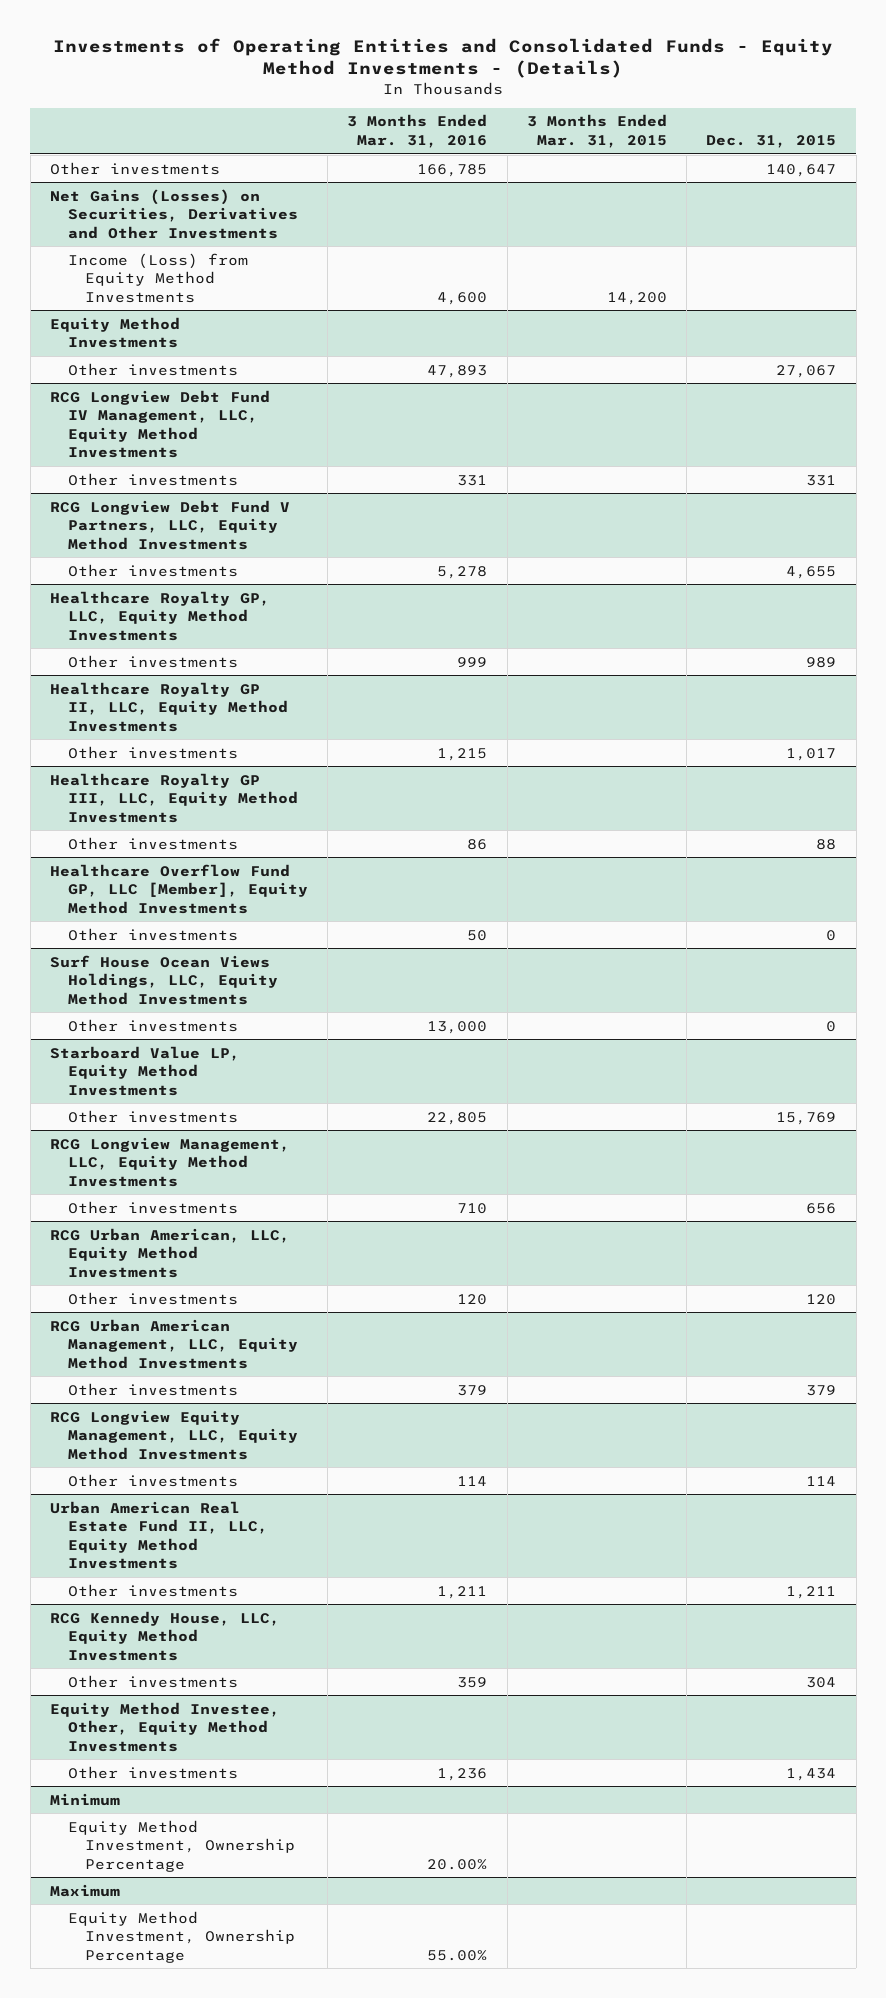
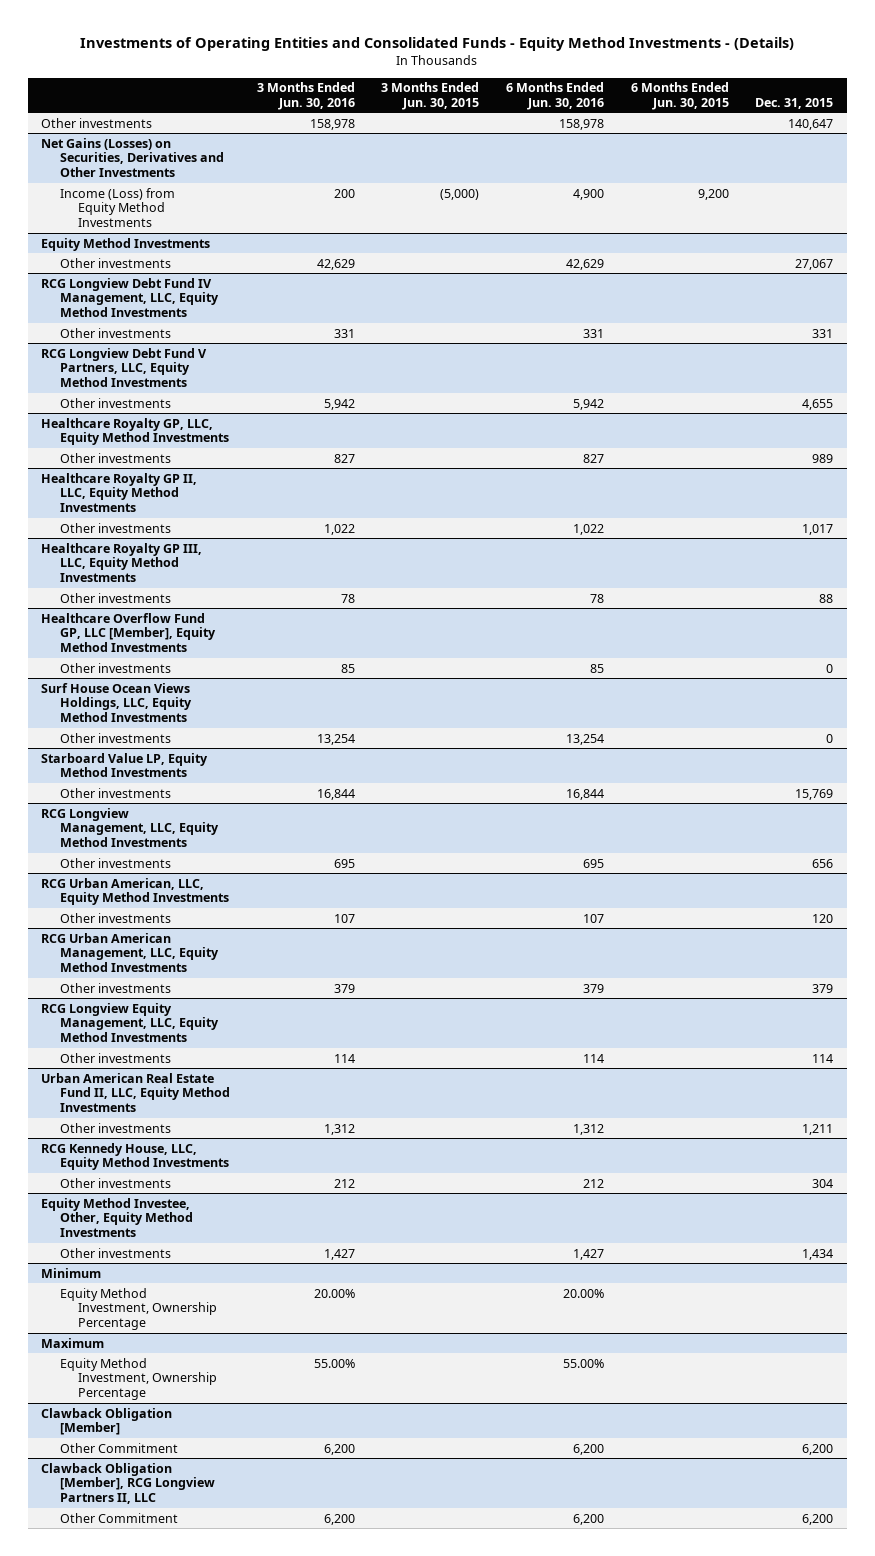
- | 3 Months Ended Mar. 31, 2016 | 3 Months Ended Mar. 31, 2015 | Dec. 31, 2015
+ | 3 Months Ended Jun. 30, 2016 | 3 Months Ended Jun. 30, 2015 | 6 Months Ended Jun. 30, 2016 | 6 Months Ended Jun. 30, 2015 | Dec. 31, 2015
+ Clawback Obligation [Member]
+ Other Commitment | 6,200 | | 6,200 | | 6,200
+ Clawback Obligation [Member], RCG Longview Partners II, LLC
+ Other Commitment | 6,200 | | 6,200 | | 6,200

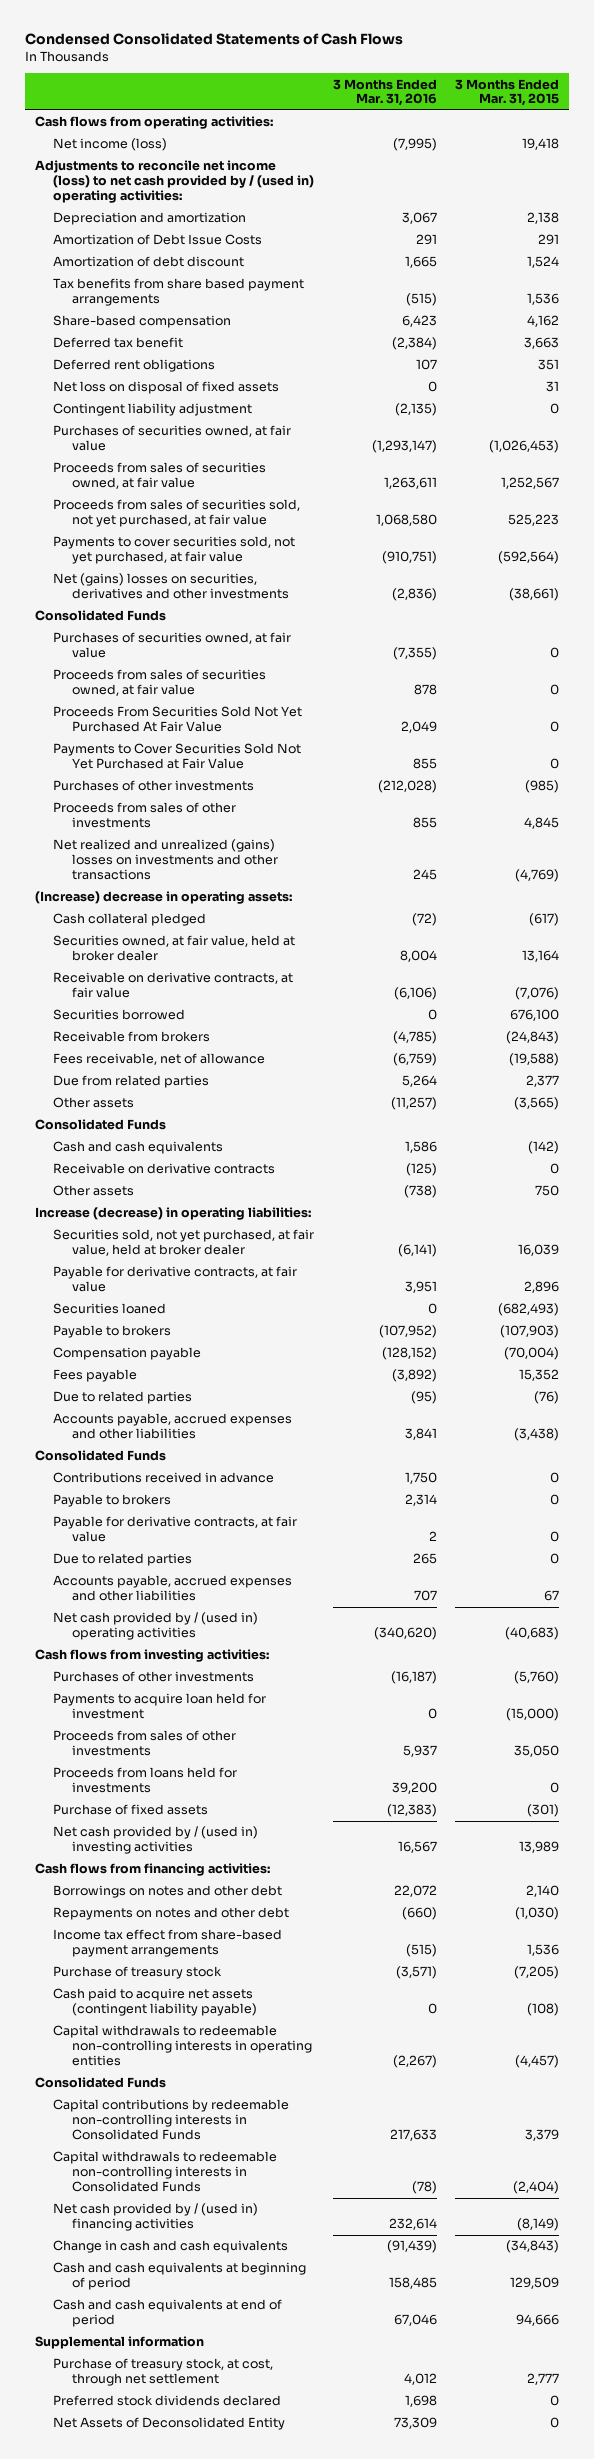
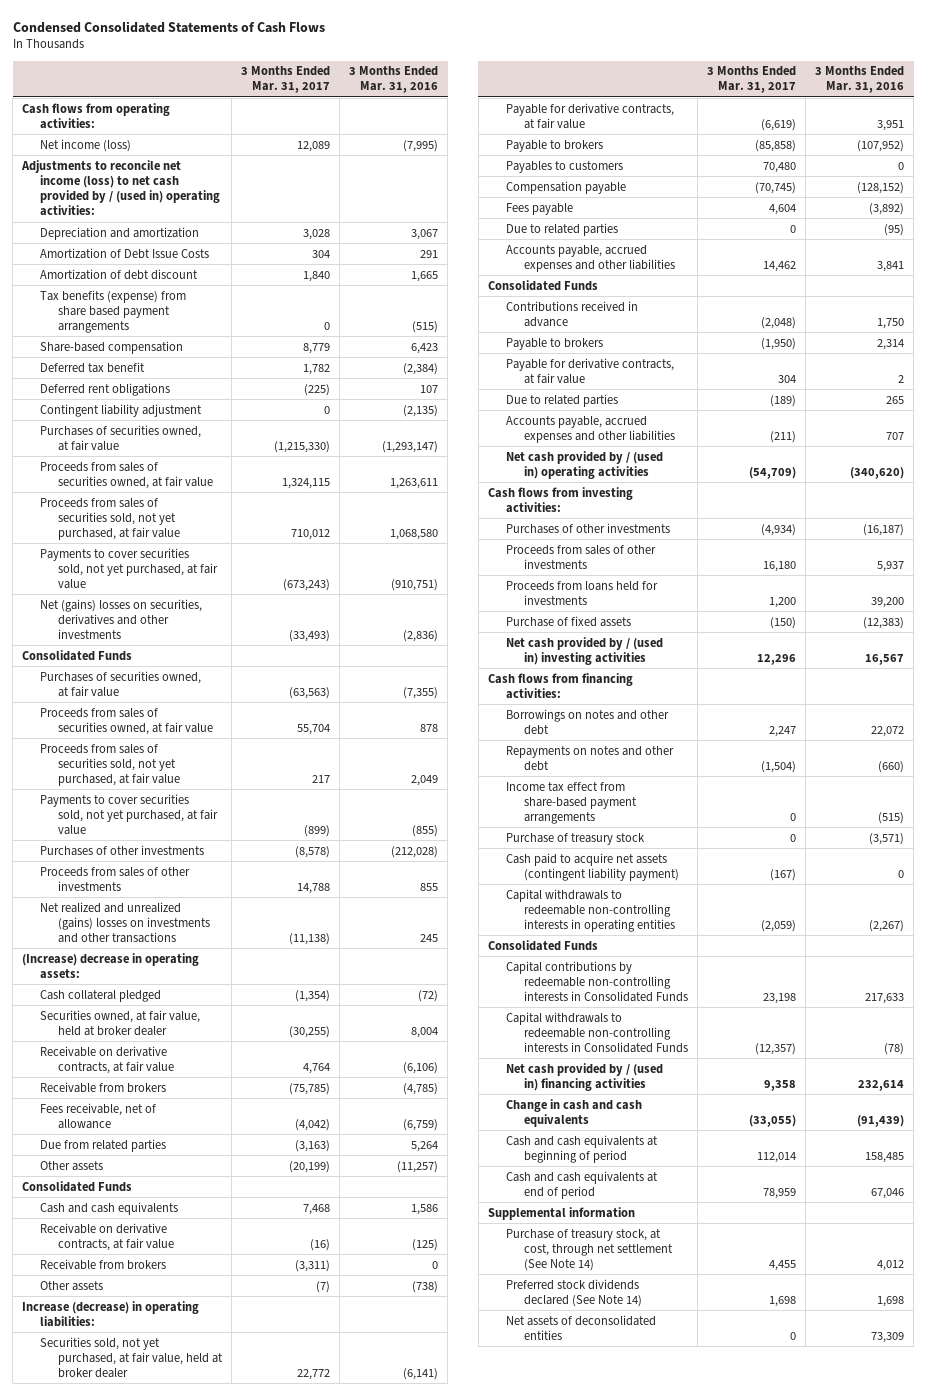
- | 3 Months Ended Mar. 31, 2016 | 3 Months Ended Mar. 31, 2015
+ | 3 Months Ended Mar. 31, 2017 | 3 Months Ended Mar. 31, 2016
- Tax benefits from share based payment arrangements | (515) | 1,536
+ Tax benefits (expense) from share based payment arrangements | 0 | (515)
- Net loss on disposal of fixed assets | 0 | 31
- Proceeds From Securities Sold Not Yet Purchased At Fair Value | 2,049 | 0
- Payments to Cover Securities Sold Not Yet Purchased at Fair Value | 855 | 0
+ Proceeds from sales of securities sold, not yet purchased, at fair value | 217 | 2,049
+ Payments to cover securities sold, not yet purchased, at fair value | (899) | (855)
- Securities borrowed | 0 | 676,100
- Receivable on derivative contracts | (125) | 0
+ Receivable on derivative contracts, at fair value | (16) | (125)
+ Receivable from brokers | (3,311) | 0
- Securities loaned | 0 | (682,493)
+ Payables to customers | 70,480 | 0
- Payments to acquire loan held for investment | 0 | (15,000)
- Cash paid to acquire net assets (contingent liability payable) | 0 | (108)
+ Cash paid to acquire net assets (contingent liability payment) | (167) | 0
- Purchase of treasury stock, at cost, through net settlement | 4,012 | 2,777
- Preferred stock dividends declared | 1,698 | 0
- Net Assets of Deconsolidated Entity | 73,309 | 0
+ Purchase of treasury stock, at cost, through net settlement (See Note 14) | 4,455 | 4,012
+ Preferred stock dividends declared (See Note 14) | 1,698 | 1,698
+ Net assets of deconsolidated entities | 0 | 73,309

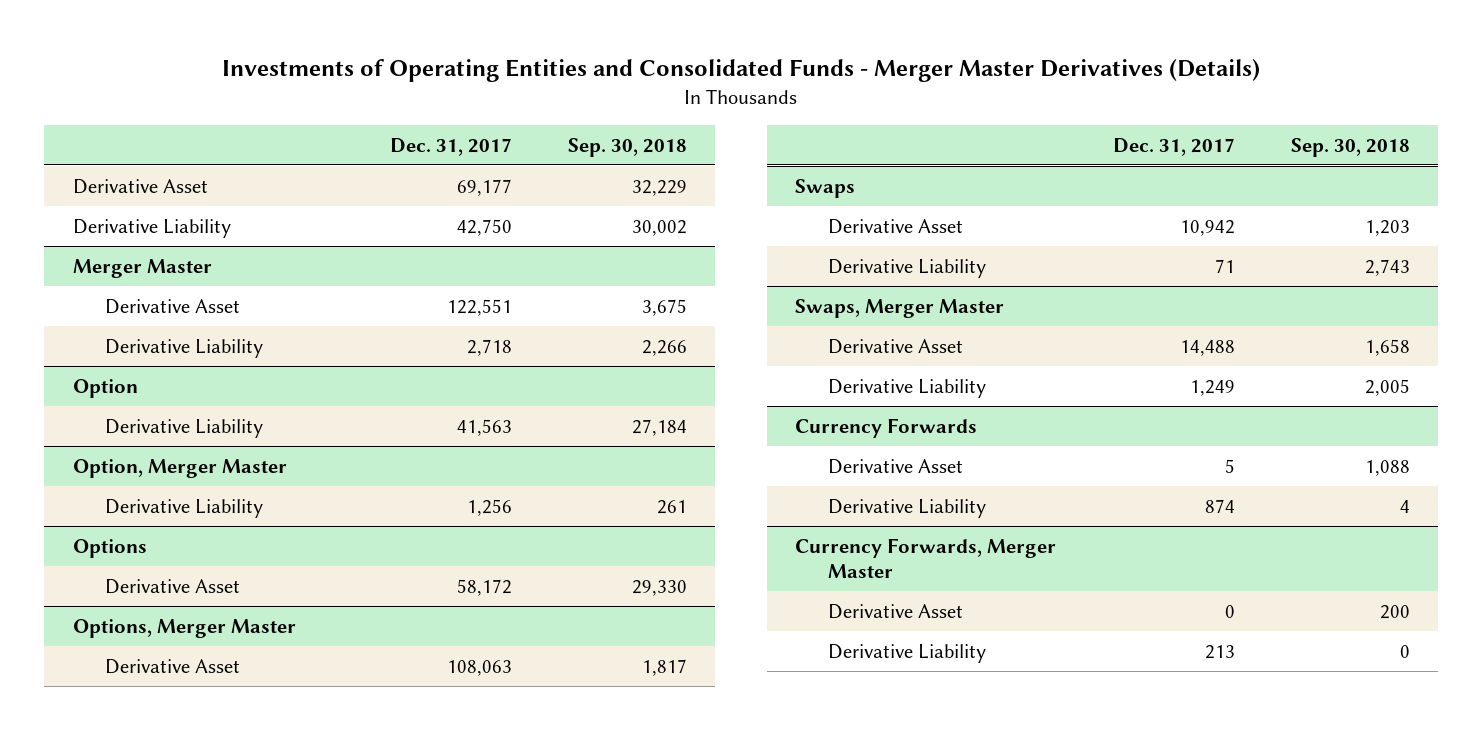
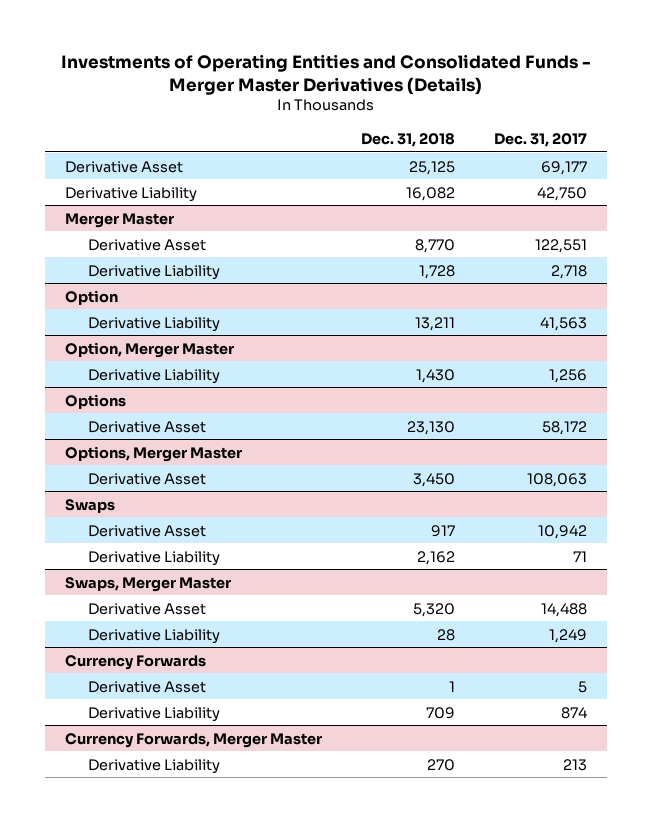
- | Dec. 31, 2017 | Sep. 30, 2018
+ | Dec. 31, 2018 | Dec. 31, 2017
@ Currency Forwards, Merger Master
- Derivative Asset | 0 | 200

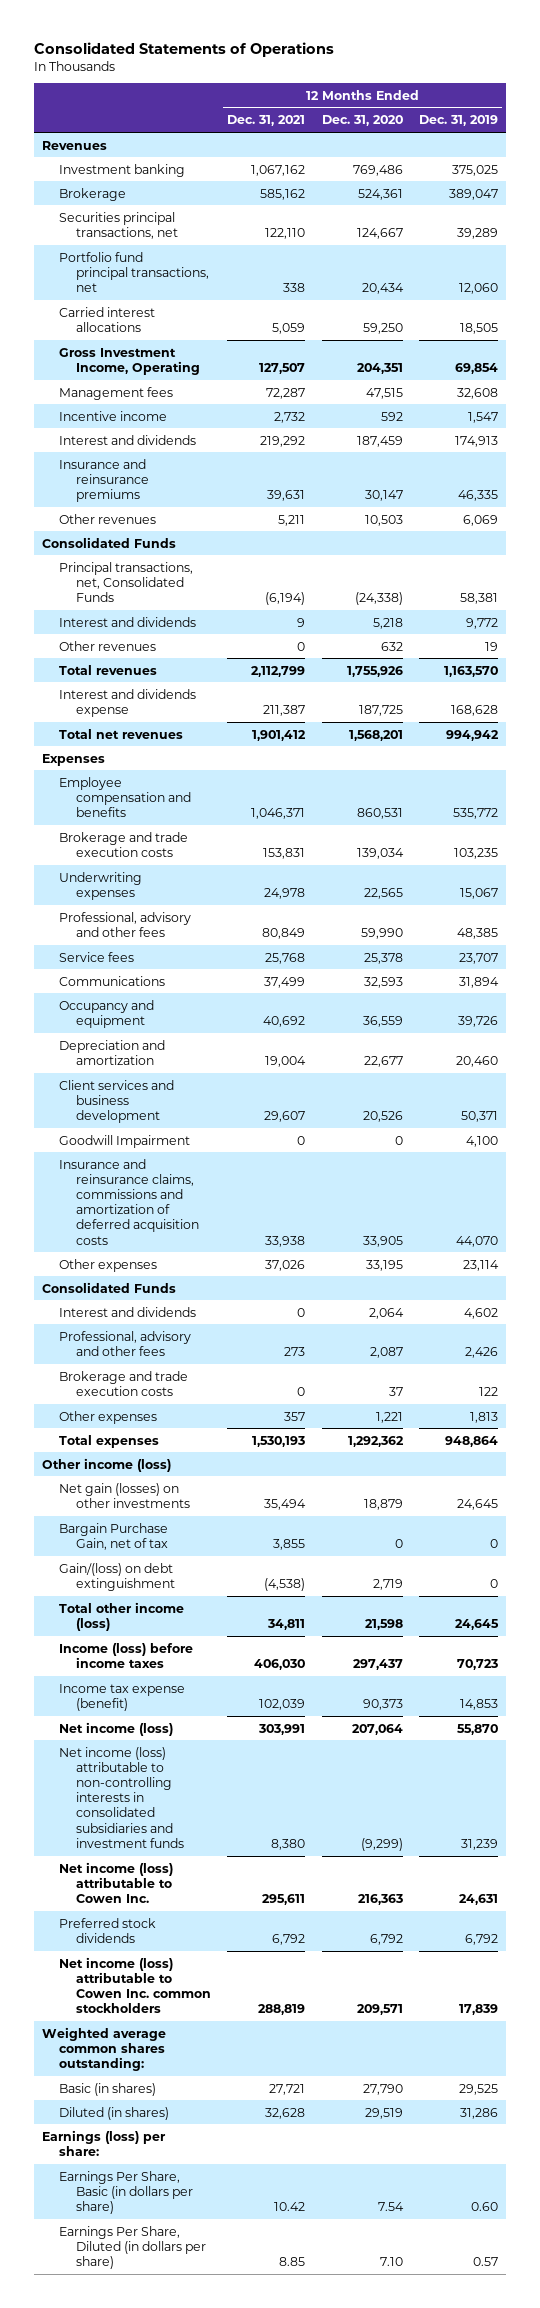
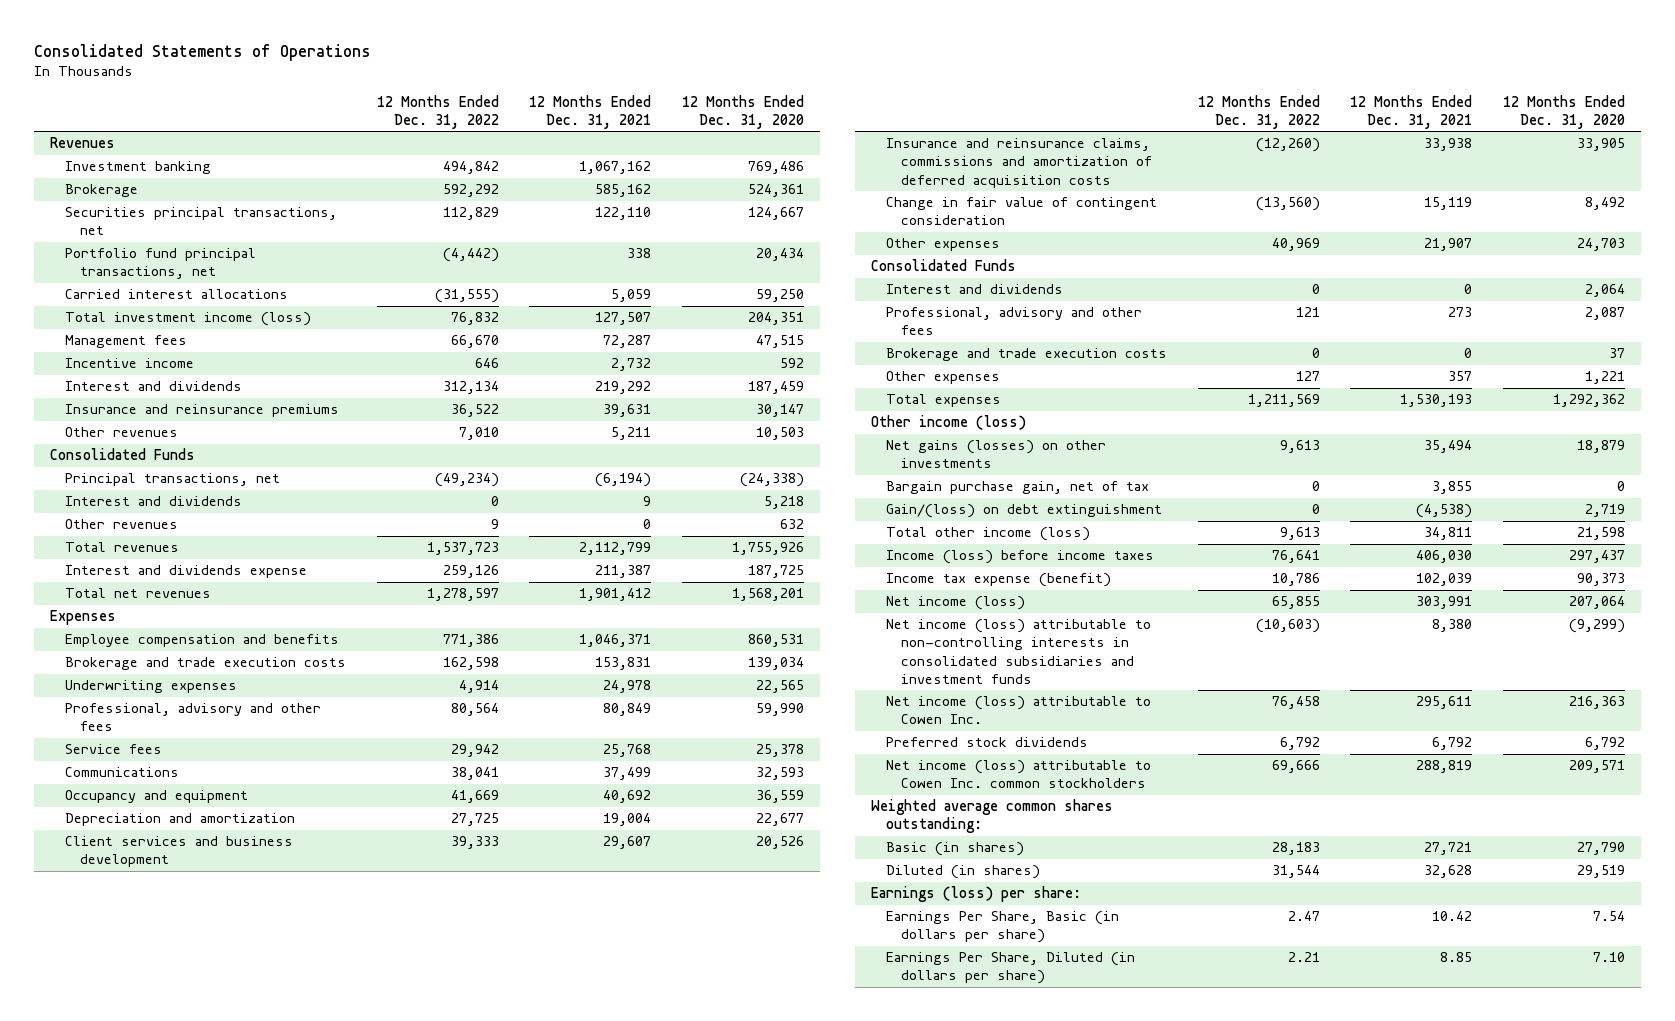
- | 12 Months Ended Dec. 31, 2021 | 12 Months Ended Dec. 31, 2020 | 12 Months Ended Dec. 31, 2019
+ | 12 Months Ended Dec. 31, 2022 | 12 Months Ended Dec. 31, 2021 | 12 Months Ended Dec. 31, 2020
- Gross Investment Income, Operating | 127,507 | 204,351 | 69,854
+ Total investment income (loss) | 76,832 | 127,507 | 204,351
- Principal transactions, net, Consolidated Funds | (6,194) | (24,338) | 58,381
+ Principal transactions, net | (49,234) | (6,194) | (24,338)
- Goodwill Impairment | 0 | 0 | 4,100
- Other expenses | 37,026 | 33,195 | 23,114
+ Change in fair value of contingent consideration | (13,560) | 15,119 | 8,492
+ Other expenses | 40,969 | 21,907 | 24,703
- Net gain (losses) on other investments | 35,494 | 18,879 | 24,645
- Bargain Purchase Gain, net of tax | 3,855 | 0 | 0
+ Net gains (losses) on other investments | 9,613 | 35,494 | 18,879
+ Bargain purchase gain, net of tax | 0 | 3,855 | 0

